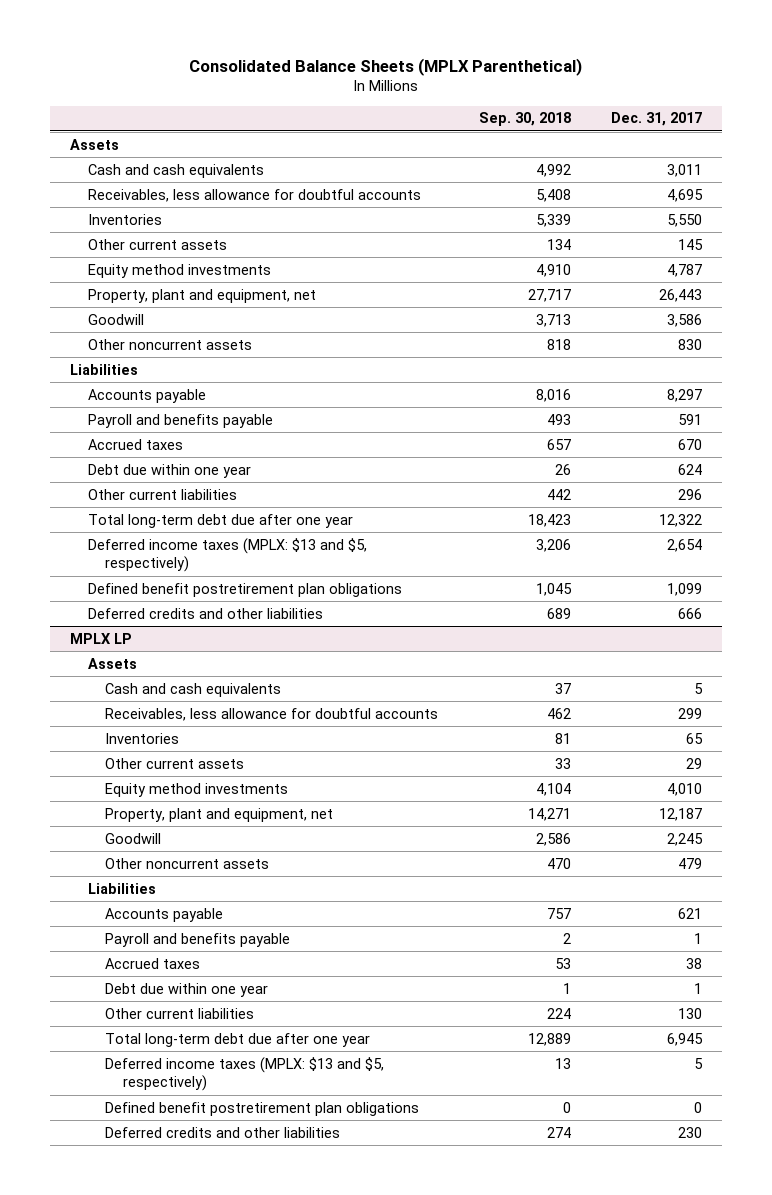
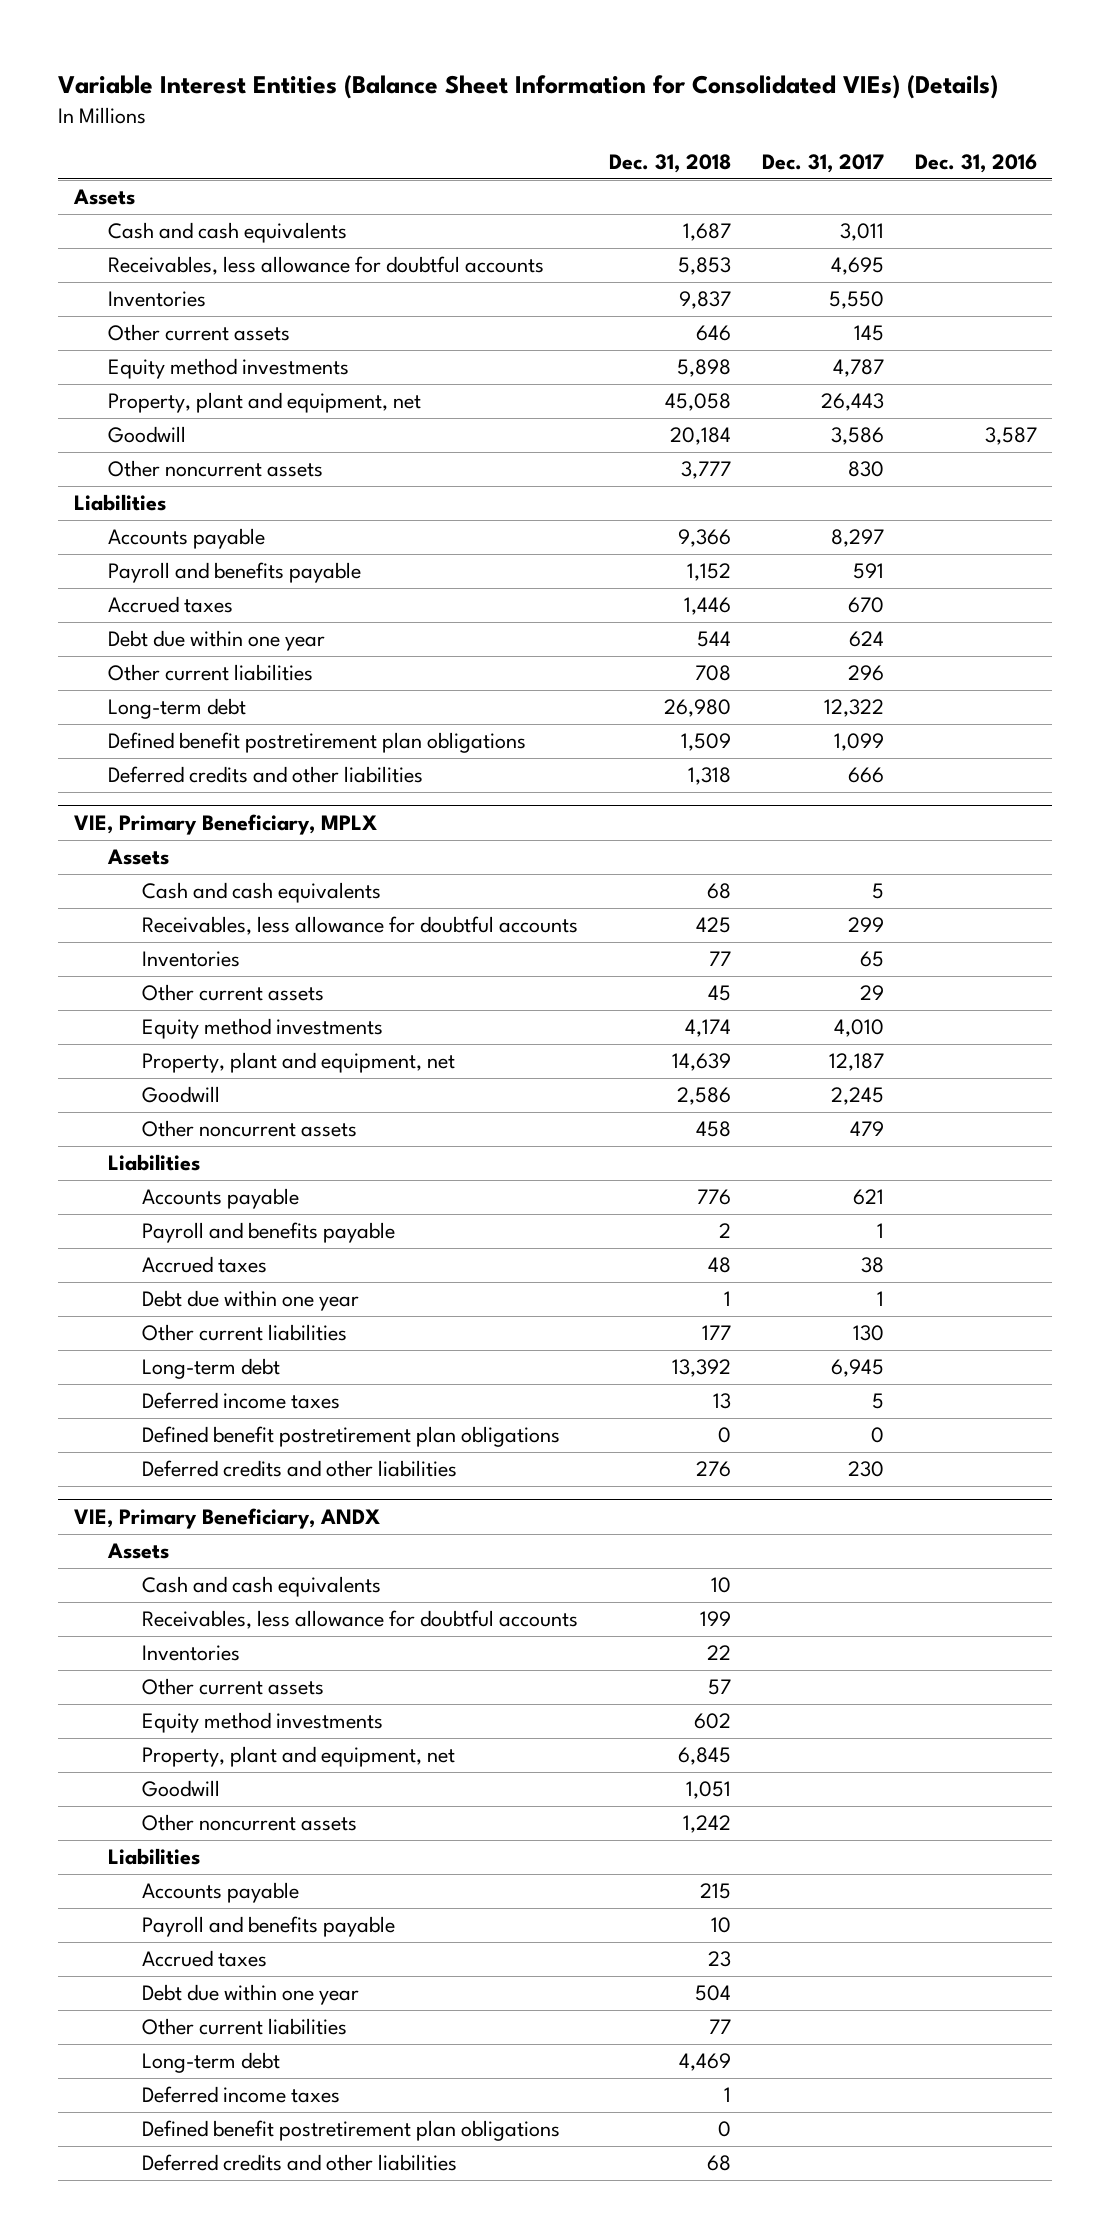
- Consolidated Balance Sheets (MPLX Parenthetical)
+ Variable Interest Entities (Balance Sheet Information for Consolidated VIEs) (Details)
- | Sep. 30, 2018 | Dec. 31, 2017
+ | Dec. 31, 2018 | Dec. 31, 2017 | Dec. 31, 2016
- Total long-term debt due after one year | 18,423 | 12,322
- Deferred income taxes (MPLX: $13 and $5, respectively) | 3,206 | 2,654
+ Long-term debt | 26,980 | 12,322 |
- MPLX LP
+ VIE, Primary Beneficiary, MPLX
- Total long-term debt due after one year | 12,889 | 6,945
- Deferred income taxes (MPLX: $13 and $5, respectively) | 13 | 5
+ Long-term debt | 13,392 | 6,945 |
+ Deferred income taxes | 13 | 5 |
+ VIE, Primary Beneficiary, ANDX
+ Assets
+ Cash and cash equivalents | 10 | |
+ Receivables, less allowance for doubtful accounts | 199 | |
+ Inventories | 22 | |
+ Other current assets | 57 | |
+ Equity method investments | 602 | |
+ Property, plant and equipment, net | 6,845 | |
+ Goodwill | 1,051 | |
+ Other noncurrent assets | 1,242 | |
+ Liabilities
+ Accounts payable | 215 | |
+ Payroll and benefits payable | 10 | |
+ Accrued taxes | 23 | |
+ Debt due within one year | 504 | |
+ Other current liabilities | 77 | |
+ Long-term debt | 4,469 | |
+ Deferred income taxes | 1 | |
+ Defined benefit postretirement plan obligations | 0 | |
+ Deferred credits and other liabilities | 68 | |

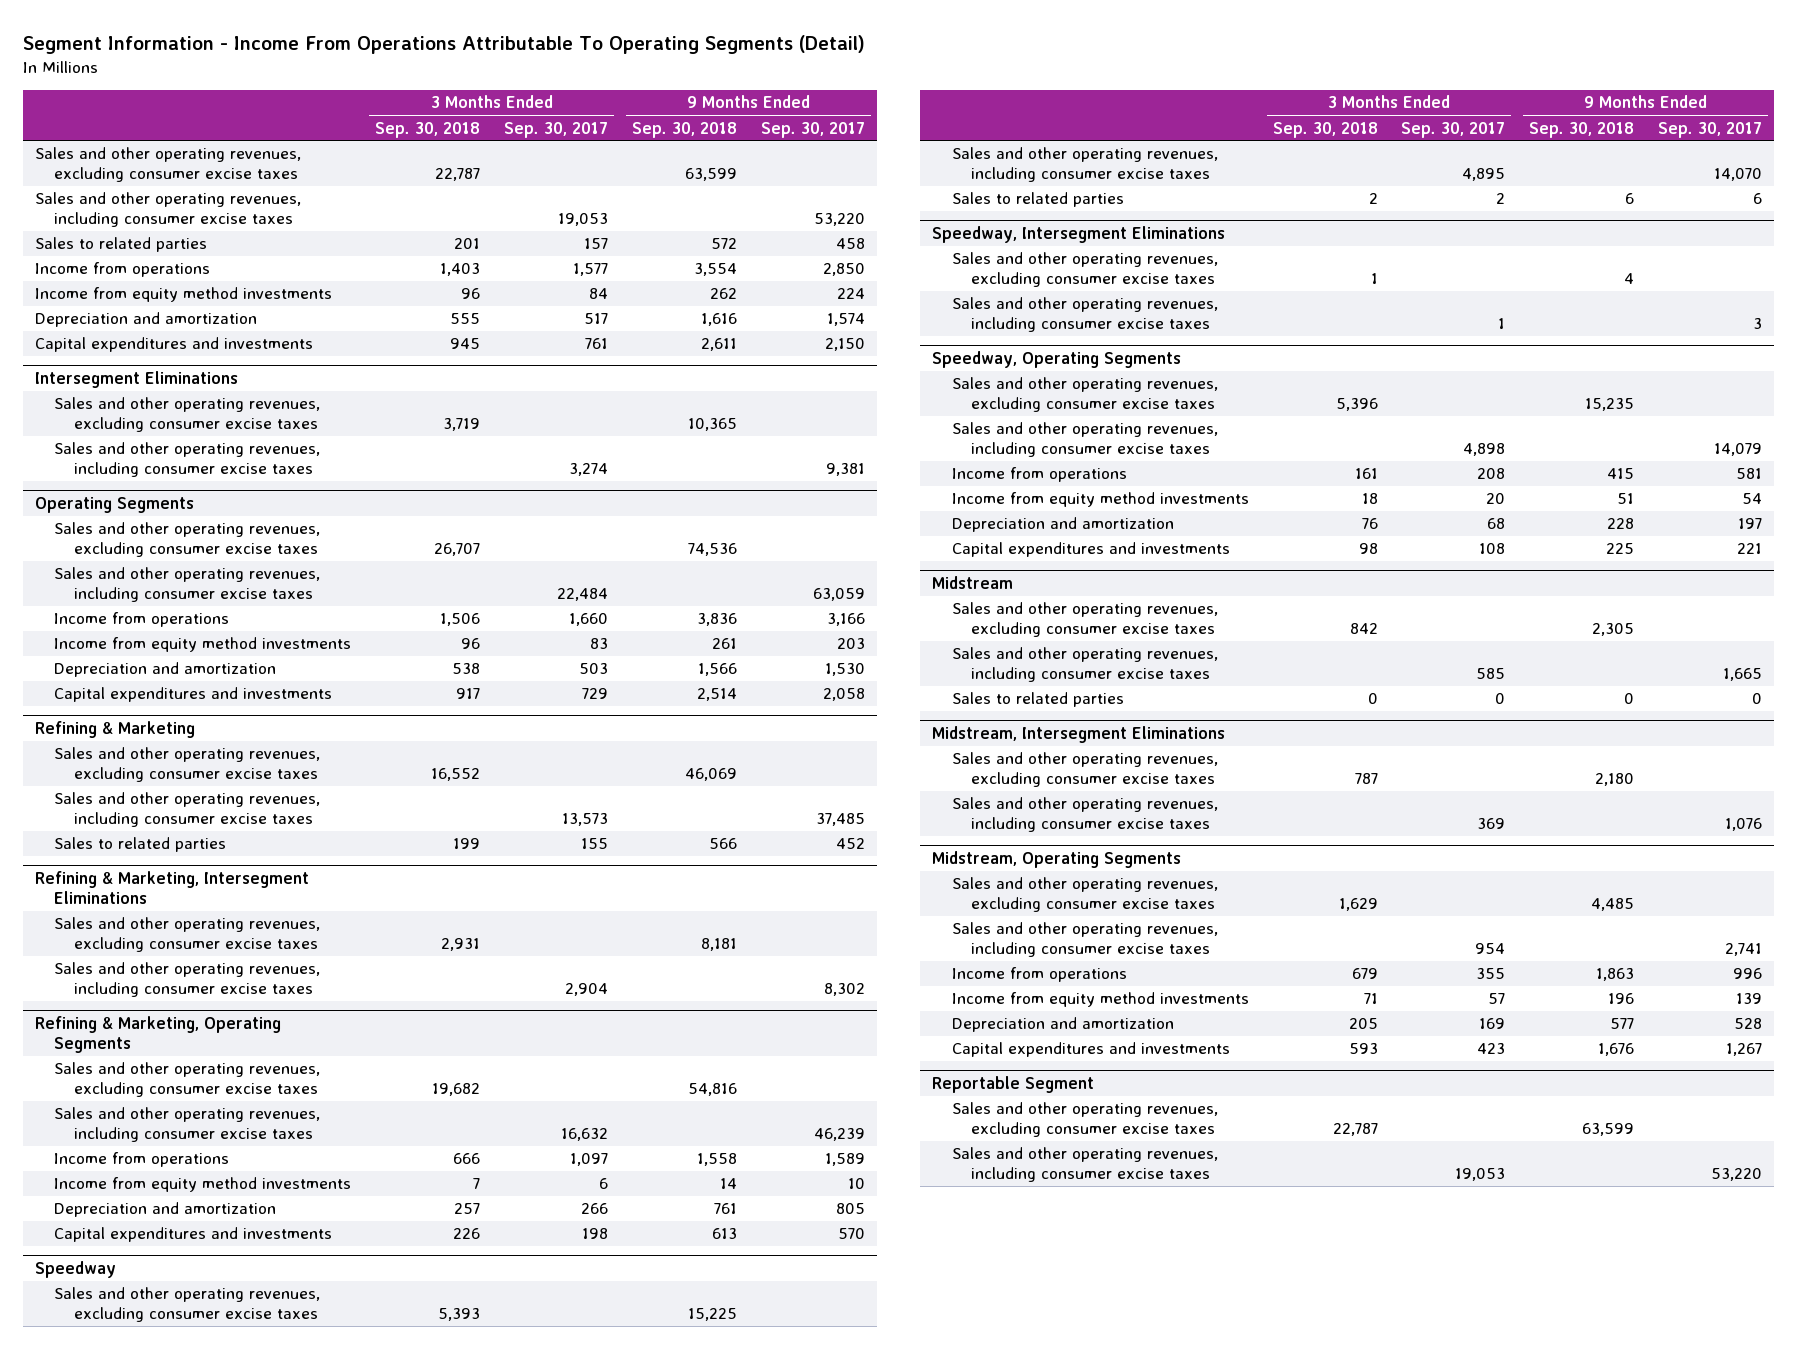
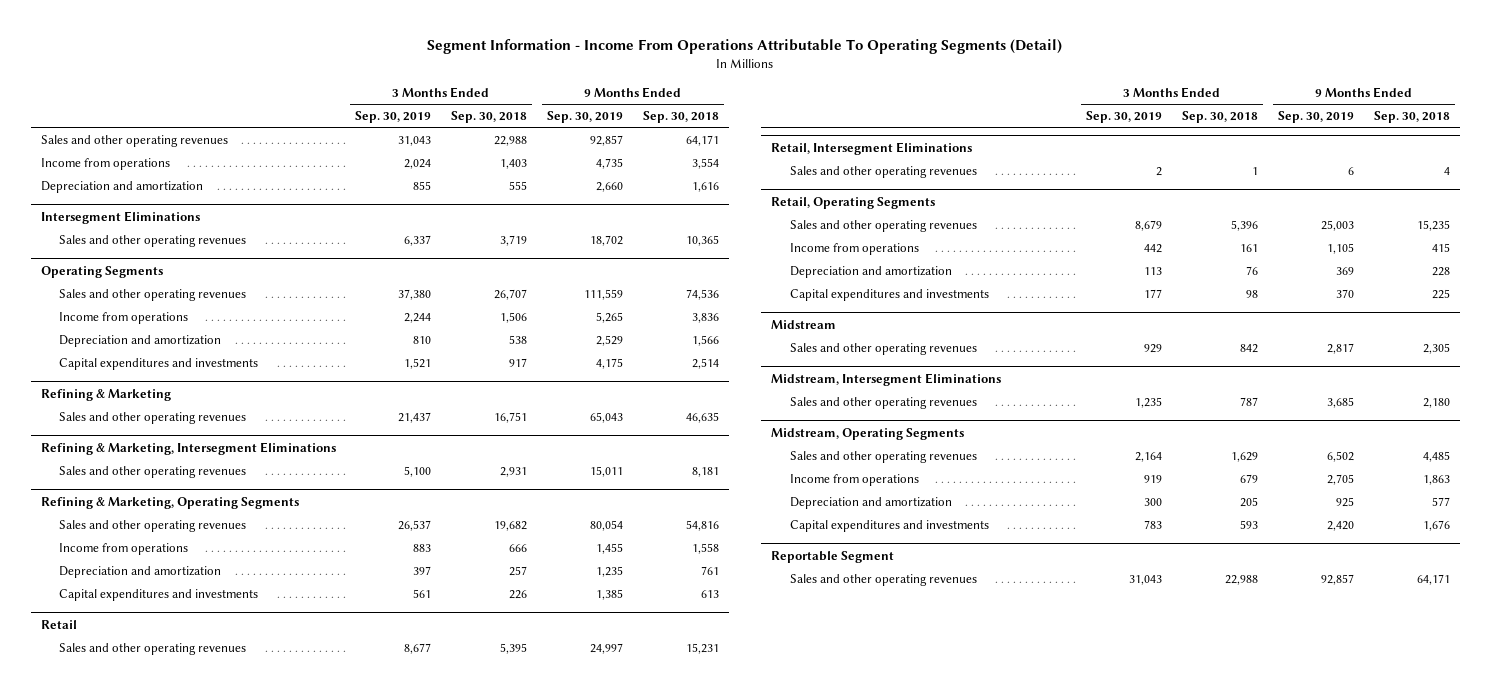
- | 3 Months Ended Sep. 30, 2018 | 3 Months Ended Sep. 30, 2017 | 9 Months Ended Sep. 30, 2018 | 9 Months Ended Sep. 30, 2017
+ | 3 Months Ended Sep. 30, 2019 | 3 Months Ended Sep. 30, 2018 | 9 Months Ended Sep. 30, 2019 | 9 Months Ended Sep. 30, 2018
- Sales and other operating revenues, excluding consumer excise taxes | 22,787 | | 63,599 |
- Sales and other operating revenues, including consumer excise taxes | | 19,053 | | 53,220
- Sales to related parties | 201 | 157 | 572 | 458
+ Sales and other operating revenues | 31,043 | 22,988 | 92,857 | 64,171
- Income from equity method investments | 96 | 84 | 262 | 224
- Capital expenditures and investments | 945 | 761 | 2,611 | 2,150
@ Intersegment Eliminations
- Sales and other operating revenues, excluding consumer excise taxes | 3,719 | | 10,365 |
- Sales and other operating revenues, including consumer excise taxes | | 3,274 | | 9,381
+ Sales and other operating revenues | 6,337 | 3,719 | 18,702 | 10,365
@ Operating Segments
- Sales and other operating revenues, excluding consumer excise taxes | 26,707 | | 74,536 |
- Sales and other operating revenues, including consumer excise taxes | | 22,484 | | 63,059
+ Sales and other operating revenues | 37,380 | 26,707 | 111,559 | 74,536
- Income from equity method investments | 96 | 83 | 261 | 203
@ Refining & Marketing
- Sales and other operating revenues, excluding consumer excise taxes | 16,552 | | 46,069 |
- Sales and other operating revenues, including consumer excise taxes | | 13,573 | | 37,485
- Sales to related parties | 199 | 155 | 566 | 452
+ Sales and other operating revenues | 21,437 | 16,751 | 65,043 | 46,635
@ Refining & Marketing, Intersegment Eliminations
- Sales and other operating revenues, excluding consumer excise taxes | 2,931 | | 8,181 |
- Sales and other operating revenues, including consumer excise taxes | | 2,904 | | 8,302
+ Sales and other operating revenues | 5,100 | 2,931 | 15,011 | 8,181
@ Refining & Marketing, Operating Segments
- Sales and other operating revenues, excluding consumer excise taxes | 19,682 | | 54,816 |
- Sales and other operating revenues, including consumer excise taxes | | 16,632 | | 46,239
+ Sales and other operating revenues | 26,537 | 19,682 | 80,054 | 54,816
- Income from equity method investments | 7 | 6 | 14 | 10
- Speedway
- Sales and other operating revenues, excluding consumer excise taxes | 5,393 | | 15,225 |
- Sales and other operating revenues, including consumer excise taxes | | 4,895 | | 14,070
- Sales to related parties | 2 | 2 | 6 | 6
- Speedway, Intersegment Eliminations
- Sales and other operating revenues, excluding consumer excise taxes | 1 | | 4 |
- Sales and other operating revenues, including consumer excise taxes | | 1 | | 3
- Speedway, Operating Segments
- Sales and other operating revenues, excluding consumer excise taxes | 5,396 | | 15,235 |
- Sales and other operating revenues, including consumer excise taxes | | 4,898 | | 14,079
+ Retail
+ Sales and other operating revenues | 8,677 | 5,395 | 24,997 | 15,231
+ Retail, Intersegment Eliminations
+ Sales and other operating revenues | 2 | 1 | 6 | 4
+ Retail, Operating Segments
+ Sales and other operating revenues | 8,679 | 5,396 | 25,003 | 15,235
- Income from equity method investments | 18 | 20 | 51 | 54
@ Midstream
- Sales and other operating revenues, excluding consumer excise taxes | 842 | | 2,305 |
- Sales and other operating revenues, including consumer excise taxes | | 585 | | 1,665
- Sales to related parties | 0 | 0 | 0 | 0
+ Sales and other operating revenues | 929 | 842 | 2,817 | 2,305
@ Midstream, Intersegment Eliminations
- Sales and other operating revenues, excluding consumer excise taxes | 787 | | 2,180 |
- Sales and other operating revenues, including consumer excise taxes | | 369 | | 1,076
+ Sales and other operating revenues | 1,235 | 787 | 3,685 | 2,180
@ Midstream, Operating Segments
- Sales and other operating revenues, excluding consumer excise taxes | 1,629 | | 4,485 |
- Sales and other operating revenues, including consumer excise taxes | | 954 | | 2,741
+ Sales and other operating revenues | 2,164 | 1,629 | 6,502 | 4,485
- Income from equity method investments | 71 | 57 | 196 | 139
@ Reportable Segment
- Sales and other operating revenues, excluding consumer excise taxes | 22,787 | | 63,599 |
- Sales and other operating revenues, including consumer excise taxes | | 19,053 | | 53,220
+ Sales and other operating revenues | 31,043 | 22,988 | 92,857 | 64,171

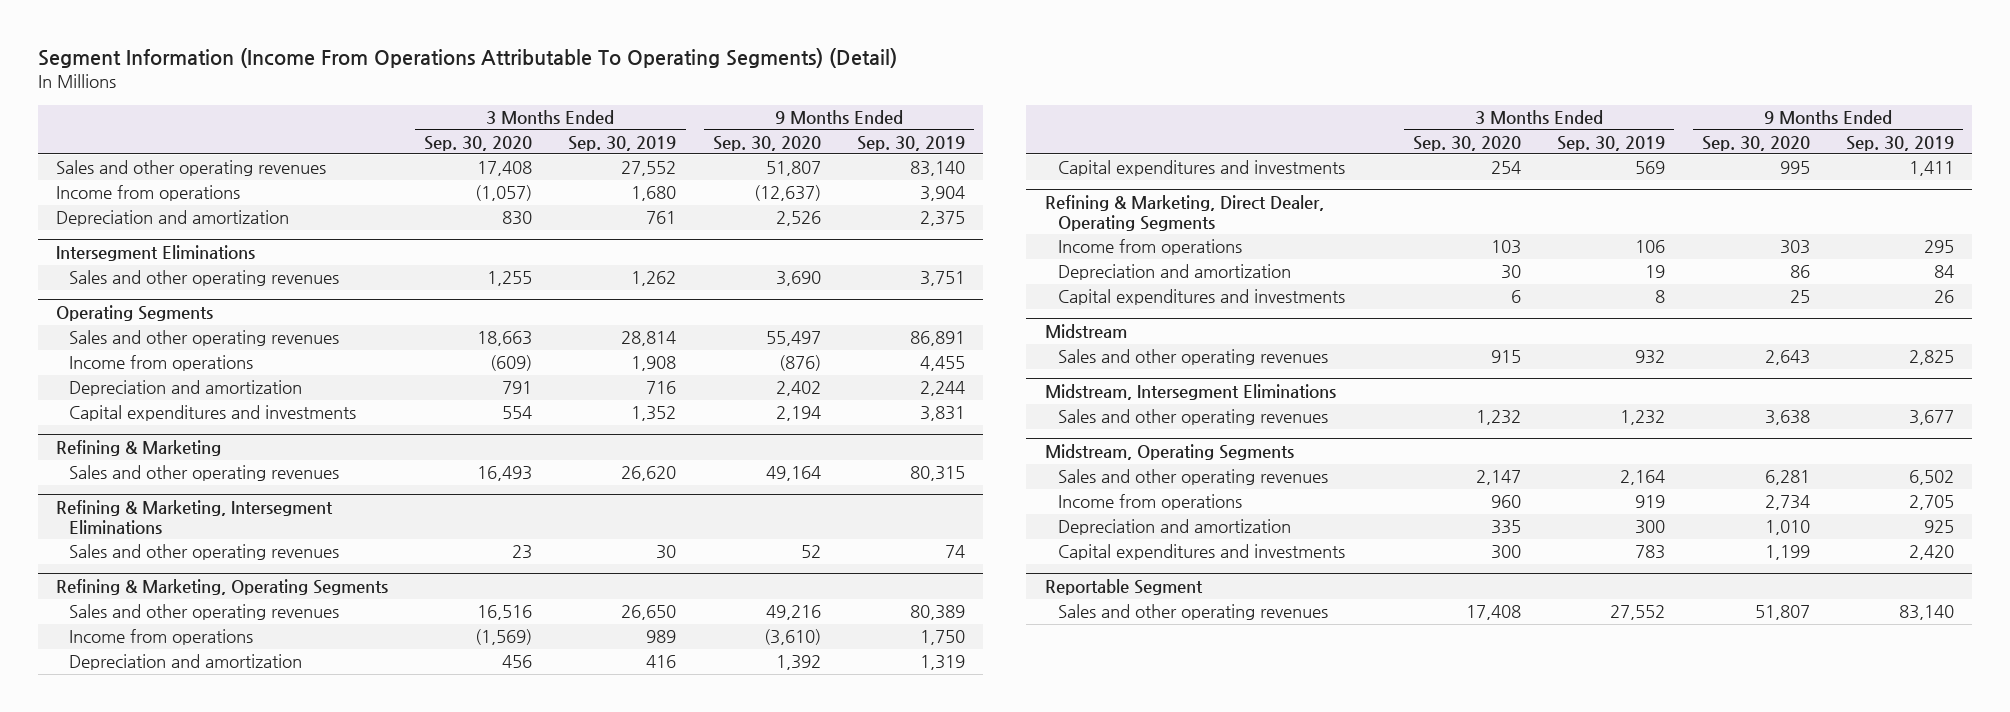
- Segment Information - Income From Operations Attributable To Operating Segments (Detail)
+ Segment Information (Income From Operations Attributable To Operating Segments) (Detail)
- | 3 Months Ended Sep. 30, 2019 | 3 Months Ended Sep. 30, 2018 | 9 Months Ended Sep. 30, 2019 | 9 Months Ended Sep. 30, 2018
+ | 3 Months Ended Sep. 30, 2020 | 3 Months Ended Sep. 30, 2019 | 9 Months Ended Sep. 30, 2020 | 9 Months Ended Sep. 30, 2019
- Sales and other operating revenues | 31,043 | 22,988 | 92,857 | 64,171
- Income from operations | 2,024 | 1,403 | 4,735 | 3,554
- Depreciation and amortization | 855 | 555 | 2,660 | 1,616
+ Sales and other operating revenues | 17,408 | 27,552 | 51,807 | 83,140
+ Income from operations | (1,057) | 1,680 | (12,637) | 3,904
+ Depreciation and amortization | 830 | 761 | 2,526 | 2,375
@ Intersegment Eliminations
- Sales and other operating revenues | 6,337 | 3,719 | 18,702 | 10,365
+ Sales and other operating revenues | 1,255 | 1,262 | 3,690 | 3,751
@ Operating Segments
- Sales and other operating revenues | 37,380 | 26,707 | 111,559 | 74,536
- Income from operations | 2,244 | 1,506 | 5,265 | 3,836
- Depreciation and amortization | 810 | 538 | 2,529 | 1,566
- Capital expenditures and investments | 1,521 | 917 | 4,175 | 2,514
+ Sales and other operating revenues | 18,663 | 28,814 | 55,497 | 86,891
+ Income from operations | (609) | 1,908 | (876) | 4,455
+ Depreciation and amortization | 791 | 716 | 2,402 | 2,244
+ Capital expenditures and investments | 554 | 1,352 | 2,194 | 3,831
@ Refining & Marketing
- Sales and other operating revenues | 21,437 | 16,751 | 65,043 | 46,635
+ Sales and other operating revenues | 16,493 | 26,620 | 49,164 | 80,315
@ Refining & Marketing, Intersegment Eliminations
- Sales and other operating revenues | 5,100 | 2,931 | 15,011 | 8,181
+ Sales and other operating revenues | 23 | 30 | 52 | 74
@ Refining & Marketing, Operating Segments
- Sales and other operating revenues | 26,537 | 19,682 | 80,054 | 54,816
- Income from operations | 883 | 666 | 1,455 | 1,558
- Depreciation and amortization | 397 | 257 | 1,235 | 761
- Capital expenditures and investments | 561 | 226 | 1,385 | 613
- Retail
- Sales and other operating revenues | 8,677 | 5,395 | 24,997 | 15,231
- Retail, Intersegment Eliminations
- Sales and other operating revenues | 2 | 1 | 6 | 4
- Retail, Operating Segments
- Sales and other operating revenues | 8,679 | 5,396 | 25,003 | 15,235
- Income from operations | 442 | 161 | 1,105 | 415
- Depreciation and amortization | 113 | 76 | 369 | 228
- Capital expenditures and investments | 177 | 98 | 370 | 225
@ Refining & Marketing, Operating Segments
+ Sales and other operating revenues | 16,516 | 26,650 | 49,216 | 80,389
+ Income from operations | (1,569) | 989 | (3,610) | 1,750
+ Depreciation and amortization | 456 | 416 | 1,392 | 1,319
+ Capital expenditures and investments | 254 | 569 | 995 | 1,411
+ Refining & Marketing, Direct Dealer, Operating Segments
+ Income from operations | 103 | 106 | 303 | 295
+ Depreciation and amortization | 30 | 19 | 86 | 84
+ Capital expenditures and investments | 6 | 8 | 25 | 26
@ Midstream
- Sales and other operating revenues | 929 | 842 | 2,817 | 2,305
+ Sales and other operating revenues | 915 | 932 | 2,643 | 2,825
@ Midstream, Intersegment Eliminations
- Sales and other operating revenues | 1,235 | 787 | 3,685 | 2,180
+ Sales and other operating revenues | 1,232 | 1,232 | 3,638 | 3,677
@ Reportable Segment
- Sales and other operating revenues | 31,043 | 22,988 | 92,857 | 64,171
+ Sales and other operating revenues | 17,408 | 27,552 | 51,807 | 83,140

